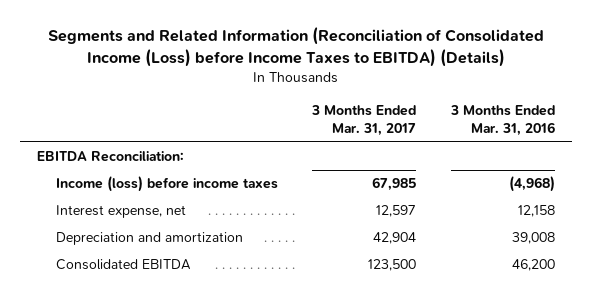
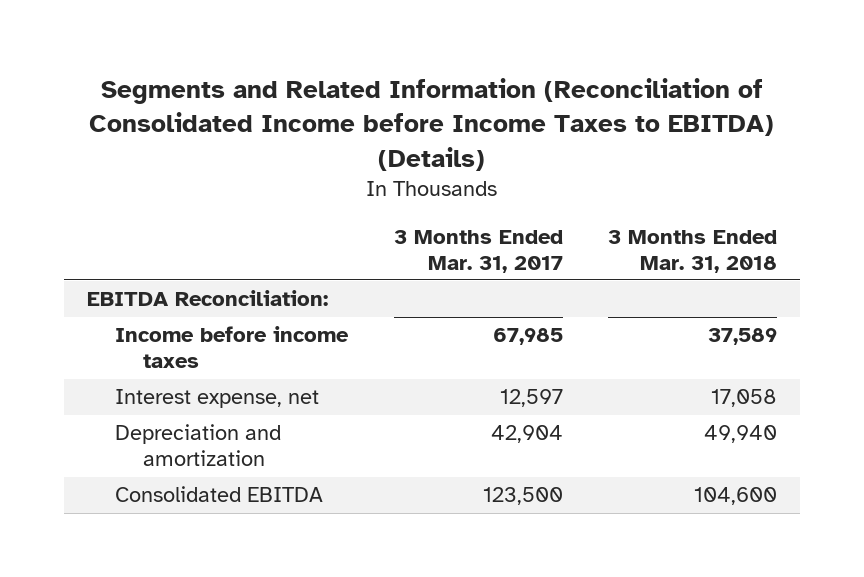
- Segments and Related Information (Reconciliation of Consolidated Income (Loss) before Income Taxes to EBITDA) (Details)
+ Segments and Related Information (Reconciliation of Consolidated Income before Income Taxes to EBITDA) (Details)
- | 3 Months Ended Mar. 31, 2017 | 3 Months Ended Mar. 31, 2016
+ | 3 Months Ended Mar. 31, 2017 | 3 Months Ended Mar. 31, 2018
- Income (loss) before income taxes | 67,985 | (4,968)
+ Income before income taxes | 67,985 | 37,589

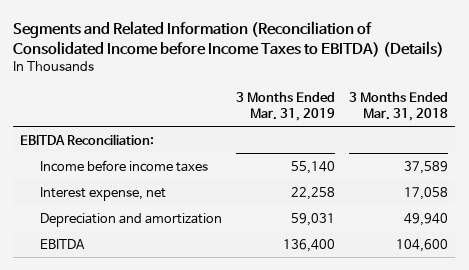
- | 3 Months Ended Mar. 31, 2017 | 3 Months Ended Mar. 31, 2018
+ | 3 Months Ended Mar. 31, 2019 | 3 Months Ended Mar. 31, 2018
- Consolidated EBITDA | 123,500 | 104,600
+ EBITDA | 136,400 | 104,600

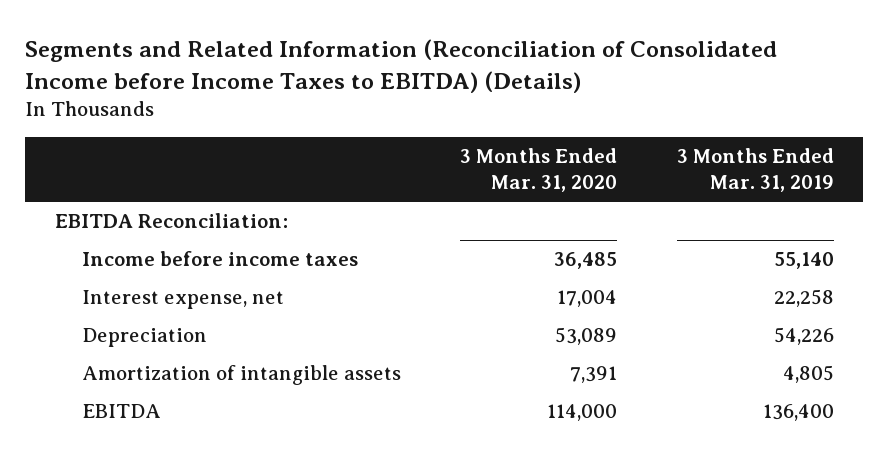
- | 3 Months Ended Mar. 31, 2019 | 3 Months Ended Mar. 31, 2018
+ | 3 Months Ended Mar. 31, 2020 | 3 Months Ended Mar. 31, 2019
- Depreciation and amortization | 59,031 | 49,940
+ Depreciation | 53,089 | 54,226
+ Amortization of intangible assets | 7,391 | 4,805

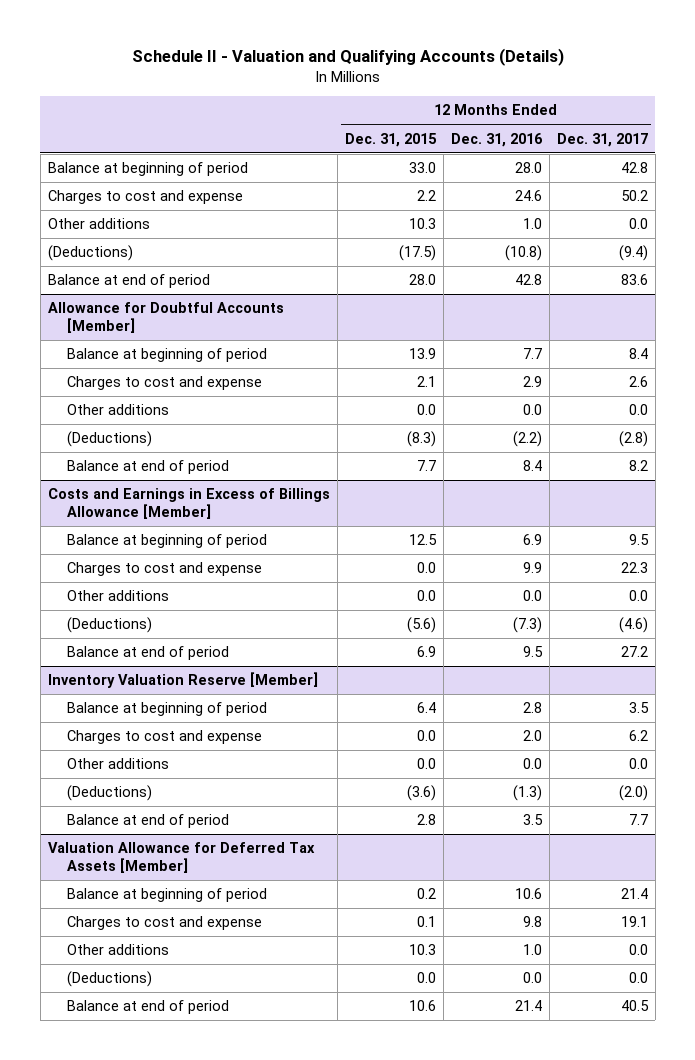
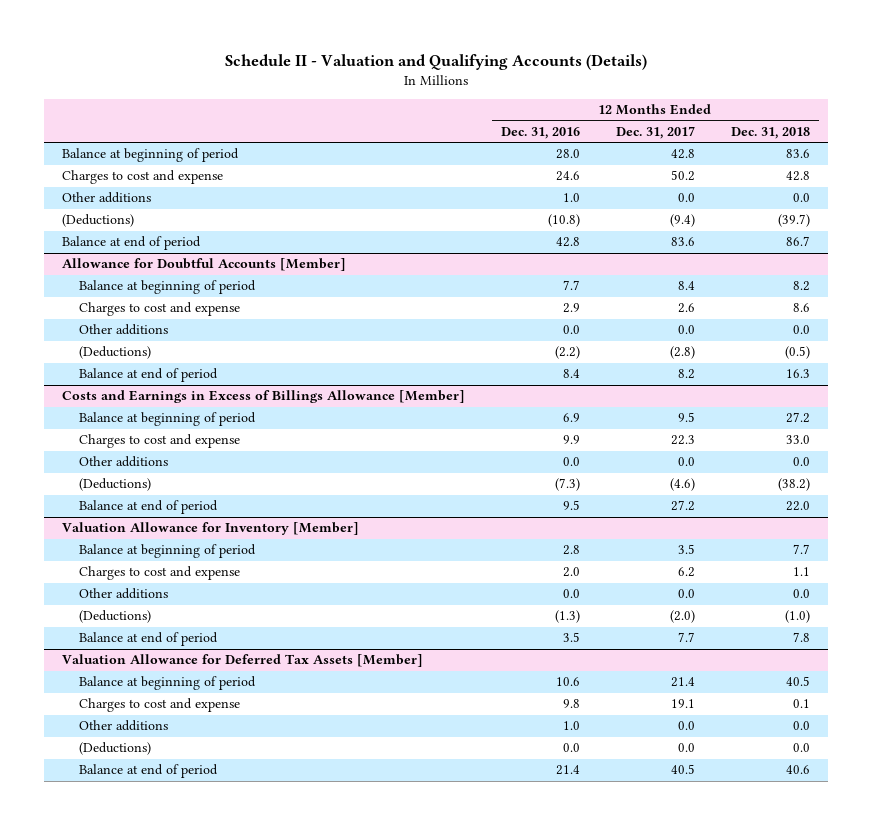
- | 12 Months Ended Dec. 31, 2015 | 12 Months Ended Dec. 31, 2016 | 12 Months Ended Dec. 31, 2017
+ | 12 Months Ended Dec. 31, 2016 | 12 Months Ended Dec. 31, 2017 | 12 Months Ended Dec. 31, 2018
- Inventory Valuation Reserve [Member]
+ Valuation Allowance for Inventory [Member]

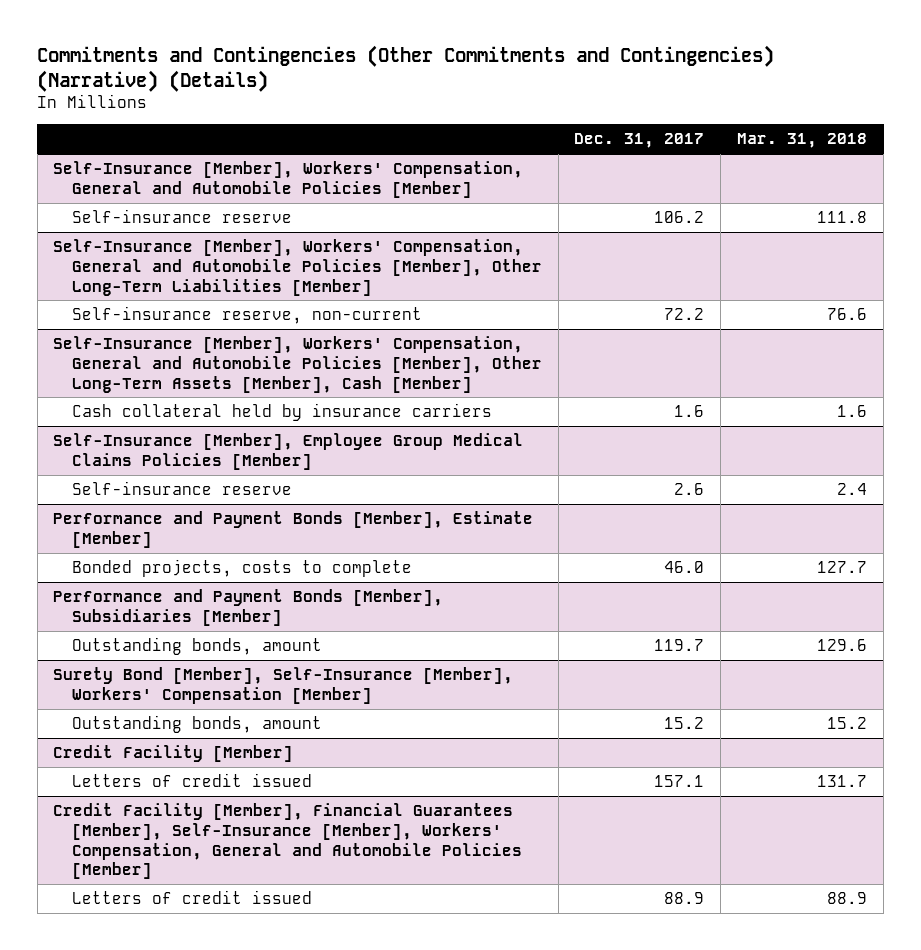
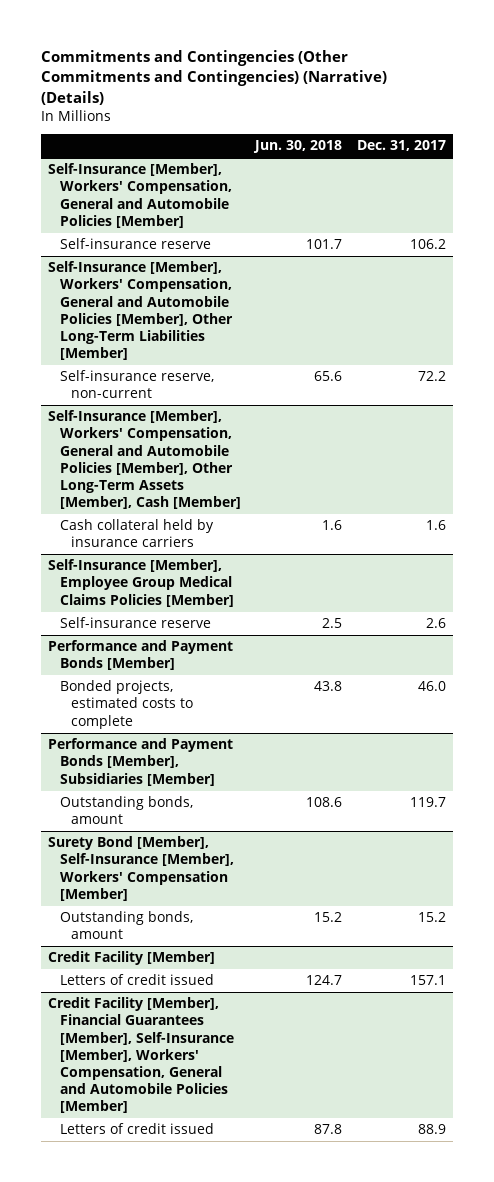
- | Dec. 31, 2017 | Mar. 31, 2018
+ | Jun. 30, 2018 | Dec. 31, 2017
- Performance and Payment Bonds [Member], Estimate [Member]
- Bonded projects, costs to complete | 46.0 | 127.7
+ Performance and Payment Bonds [Member]
+ Bonded projects, estimated costs to complete | 43.8 | 46.0

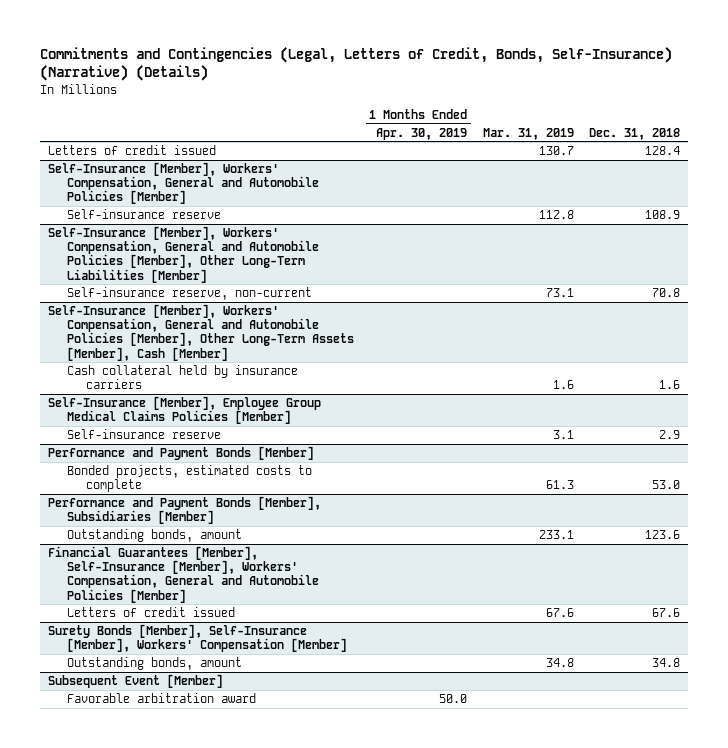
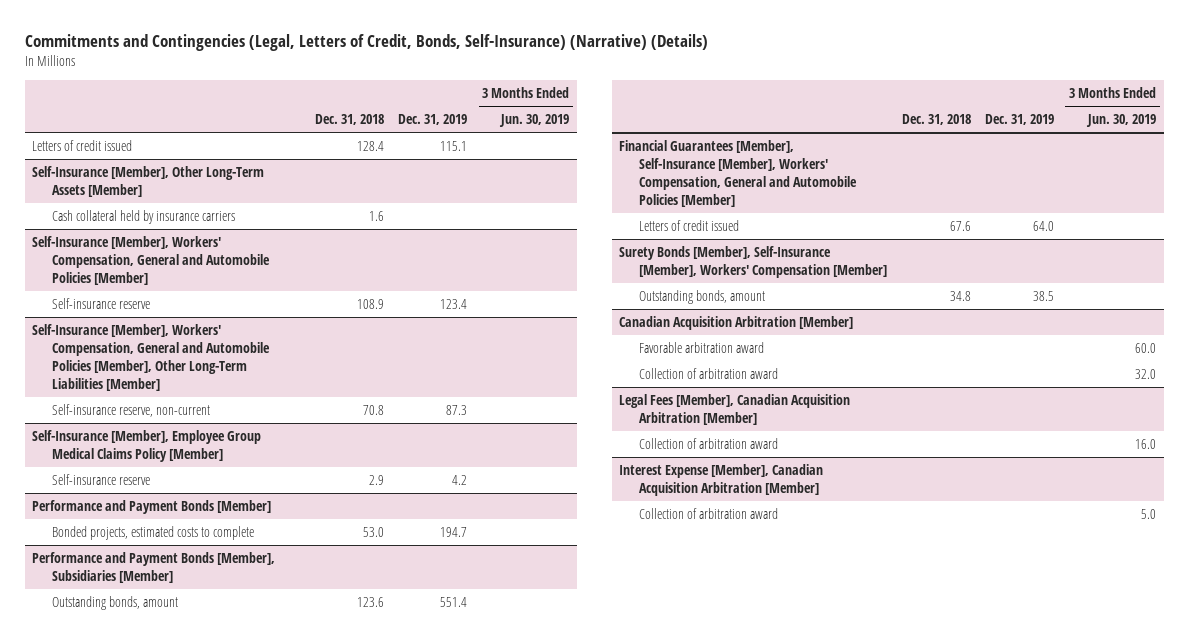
- | 1 Months Ended Apr. 30, 2019 | Mar. 31, 2019 | Dec. 31, 2018
+ | Dec. 31, 2018 | Dec. 31, 2019 | 3 Months Ended Jun. 30, 2019
+ Self-Insurance [Member], Other Long-Term Assets [Member]
+ Cash collateral held by insurance carriers | 1.6 | |
- Self-Insurance [Member], Workers' Compensation, General and Automobile Policies [Member], Other Long-Term Assets [Member], Cash [Member]
- Cash collateral held by insurance carriers | | 1.6 | 1.6
- Self-Insurance [Member], Employee Group Medical Claims Policies [Member]
+ Self-Insurance [Member], Employee Group Medical Claims Policy [Member]
- Subsequent Event [Member]
+ Canadian Acquisition Arbitration [Member]
+ Collection of arbitration award | | | 32.0
+ Legal Fees [Member], Canadian Acquisition Arbitration [Member]
+ Collection of arbitration award | | | 16.0
+ Interest Expense [Member], Canadian Acquisition Arbitration [Member]
+ Collection of arbitration award | | | 5.0

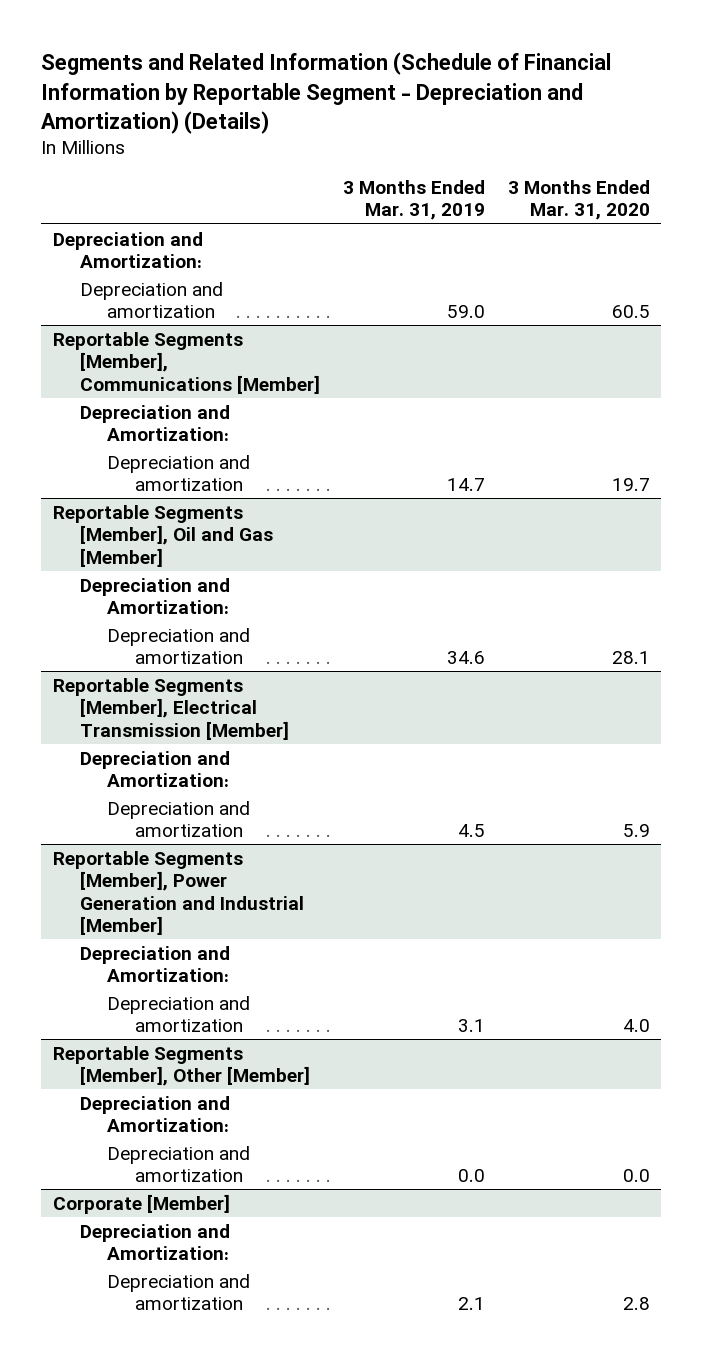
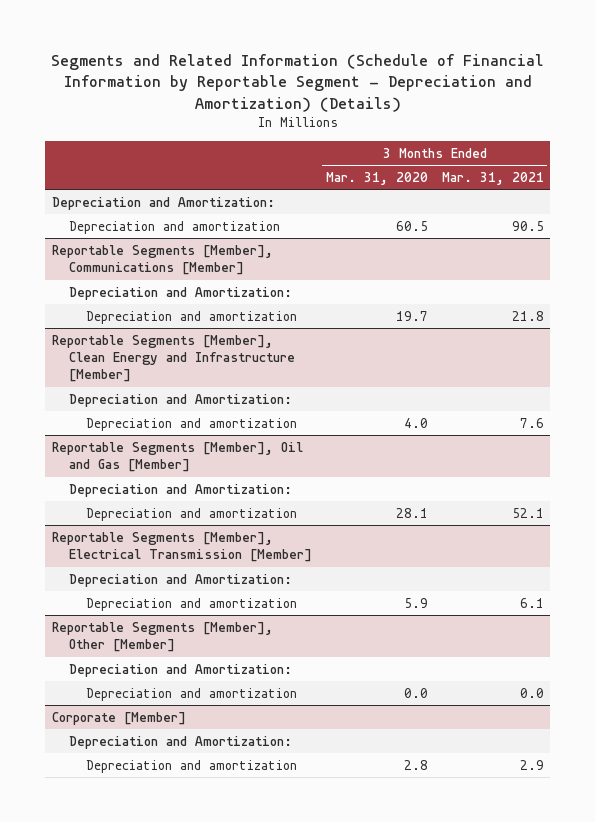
- | 3 Months Ended Mar. 31, 2019 | 3 Months Ended Mar. 31, 2020
+ | 3 Months Ended Mar. 31, 2020 | 3 Months Ended Mar. 31, 2021
+ Reportable Segments [Member], Clean Energy and Infrastructure [Member]
+ Depreciation and Amortization:
+ Depreciation and amortization | 4.0 | 7.6
- Reportable Segments [Member], Power Generation and Industrial [Member]
- Depreciation and Amortization:
- Depreciation and amortization | 3.1 | 4.0

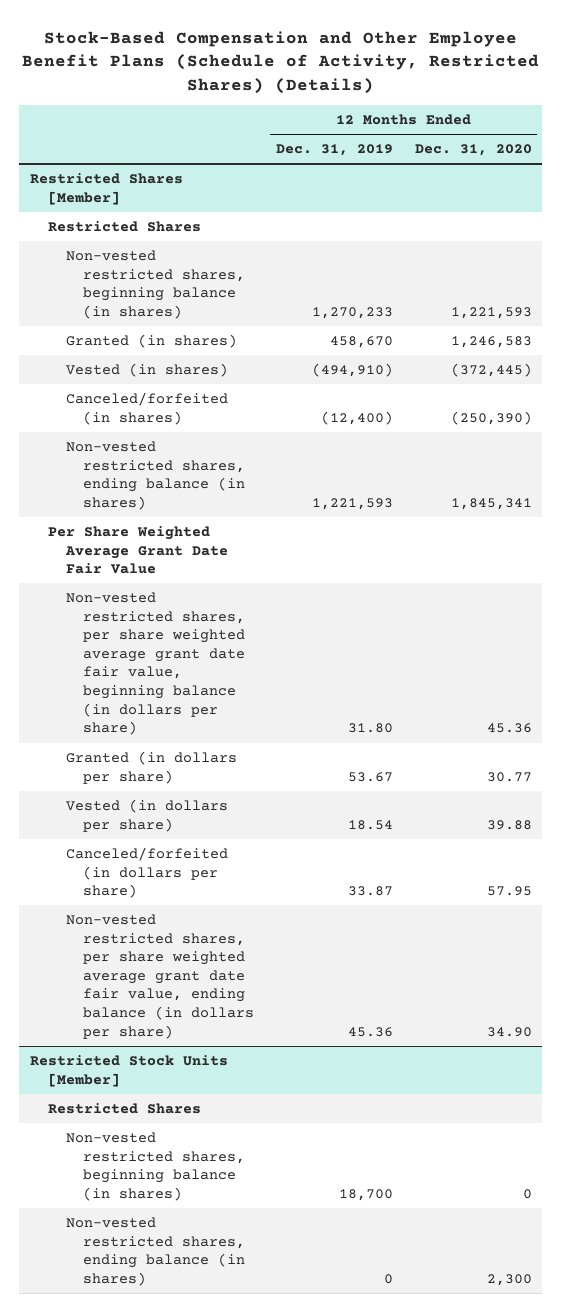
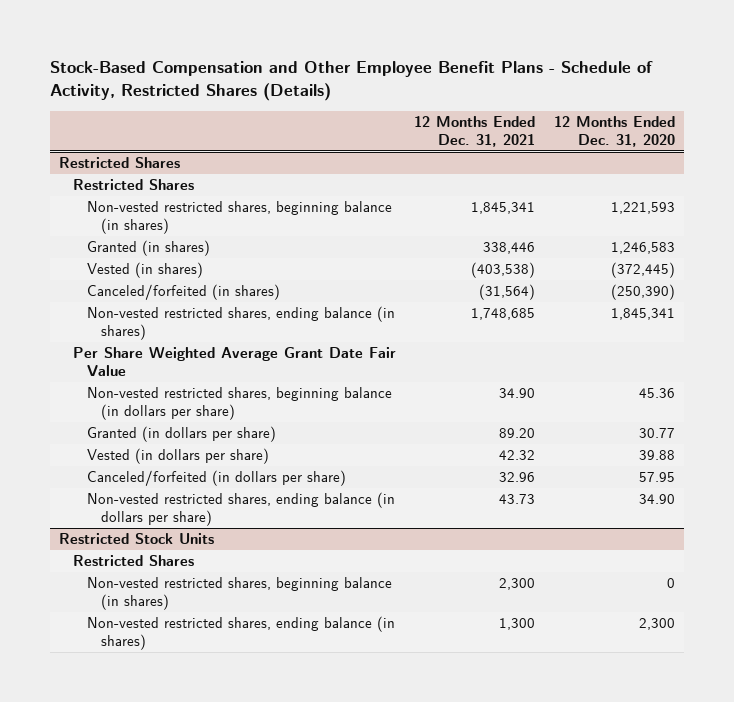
- Stock-Based Compensation and Other Employee Benefit Plans (Schedule of Activity, Restricted Shares) (Details)
+ Stock-Based Compensation and Other Employee Benefit Plans - Schedule of Activity, Restricted Shares (Details)
- | 12 Months Ended Dec. 31, 2019 | 12 Months Ended Dec. 31, 2020
+ | 12 Months Ended Dec. 31, 2021 | 12 Months Ended Dec. 31, 2020
- Restricted Shares [Member]
+ Restricted Shares
- Non-vested restricted shares, per share weighted average grant date fair value, beginning balance (in dollars per share) | 31.80 | 45.36
+ Non-vested restricted shares, beginning balance (in dollars per share) | 34.90 | 45.36
- Non-vested restricted shares, per share weighted average grant date fair value, ending balance (in dollars per share) | 45.36 | 34.90
- Restricted Stock Units [Member]
+ Non-vested restricted shares, ending balance (in dollars per share) | 43.73 | 34.90
+ Restricted Stock Units

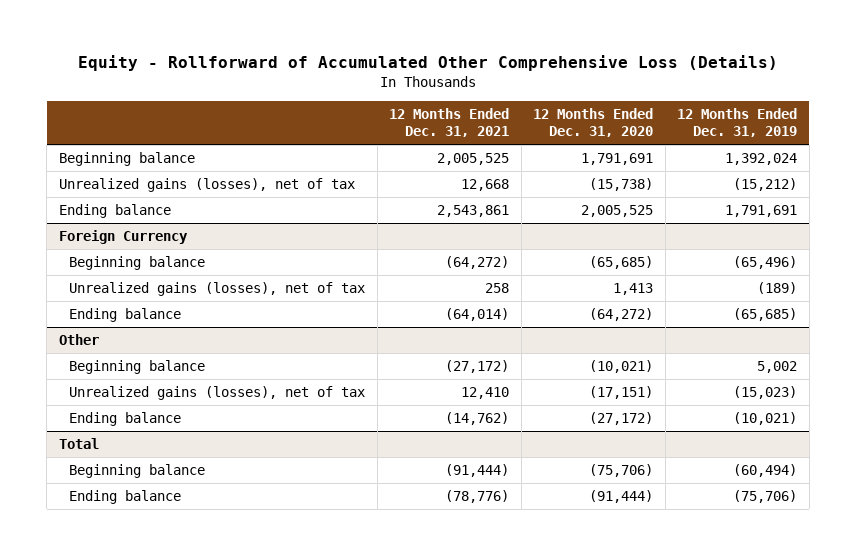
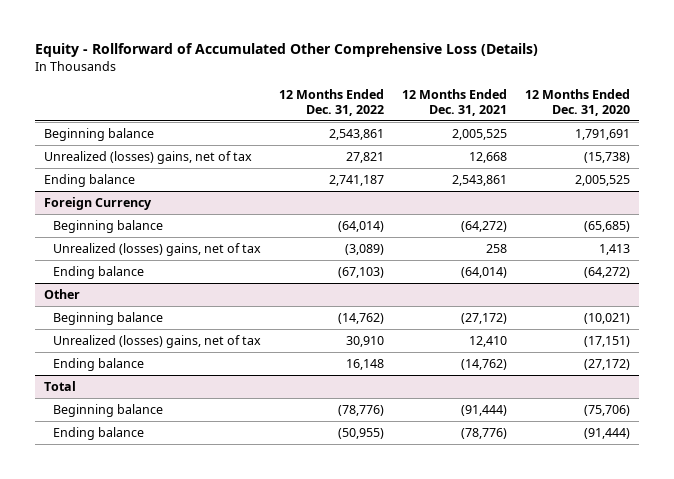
- | 12 Months Ended Dec. 31, 2021 | 12 Months Ended Dec. 31, 2020 | 12 Months Ended Dec. 31, 2019
+ | 12 Months Ended Dec. 31, 2022 | 12 Months Ended Dec. 31, 2021 | 12 Months Ended Dec. 31, 2020
- Unrealized gains (losses), net of tax | 12,668 | (15,738) | (15,212)
+ Unrealized (losses) gains, net of tax | 27,821 | 12,668 | (15,738)
@ Foreign Currency
- Unrealized gains (losses), net of tax | 258 | 1,413 | (189)
+ Unrealized (losses) gains, net of tax | (3,089) | 258 | 1,413
@ Other
- Unrealized gains (losses), net of tax | 12,410 | (17,151) | (15,023)
+ Unrealized (losses) gains, net of tax | 30,910 | 12,410 | (17,151)

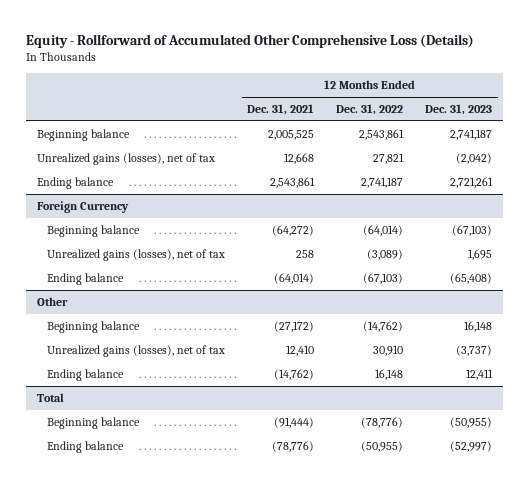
- | 12 Months Ended Dec. 31, 2022 | 12 Months Ended Dec. 31, 2021 | 12 Months Ended Dec. 31, 2020
+ | 12 Months Ended Dec. 31, 2021 | 12 Months Ended Dec. 31, 2022 | 12 Months Ended Dec. 31, 2023
- Unrealized (losses) gains, net of tax | 27,821 | 12,668 | (15,738)
+ Unrealized gains (losses), net of tax | 12,668 | 27,821 | (2,042)
@ Foreign Currency
- Unrealized (losses) gains, net of tax | (3,089) | 258 | 1,413
+ Unrealized gains (losses), net of tax | 258 | (3,089) | 1,695
@ Other
- Unrealized (losses) gains, net of tax | 30,910 | 12,410 | (17,151)
+ Unrealized gains (losses), net of tax | 12,410 | 30,910 | (3,737)

